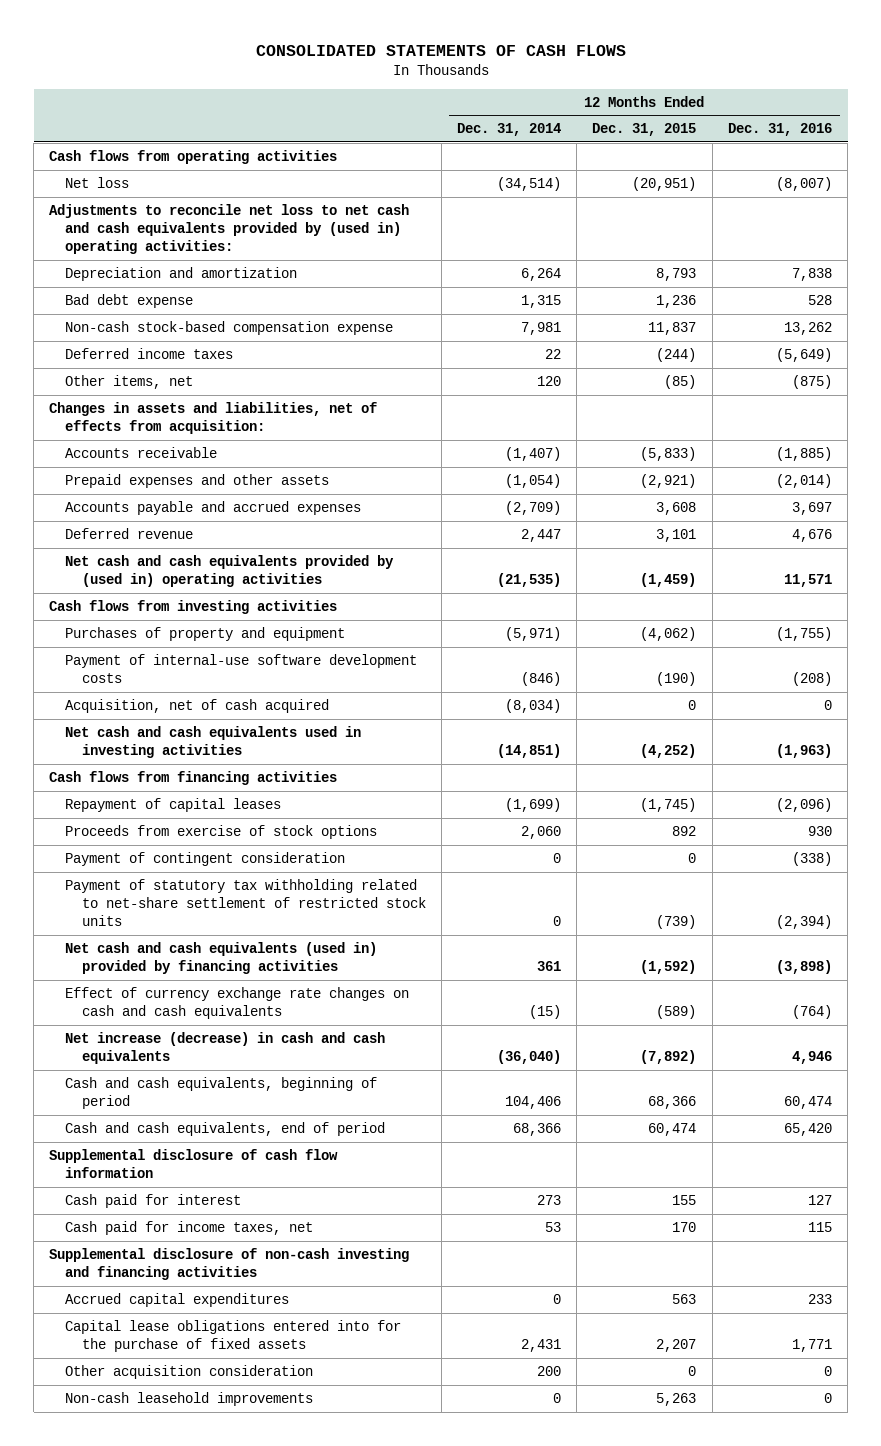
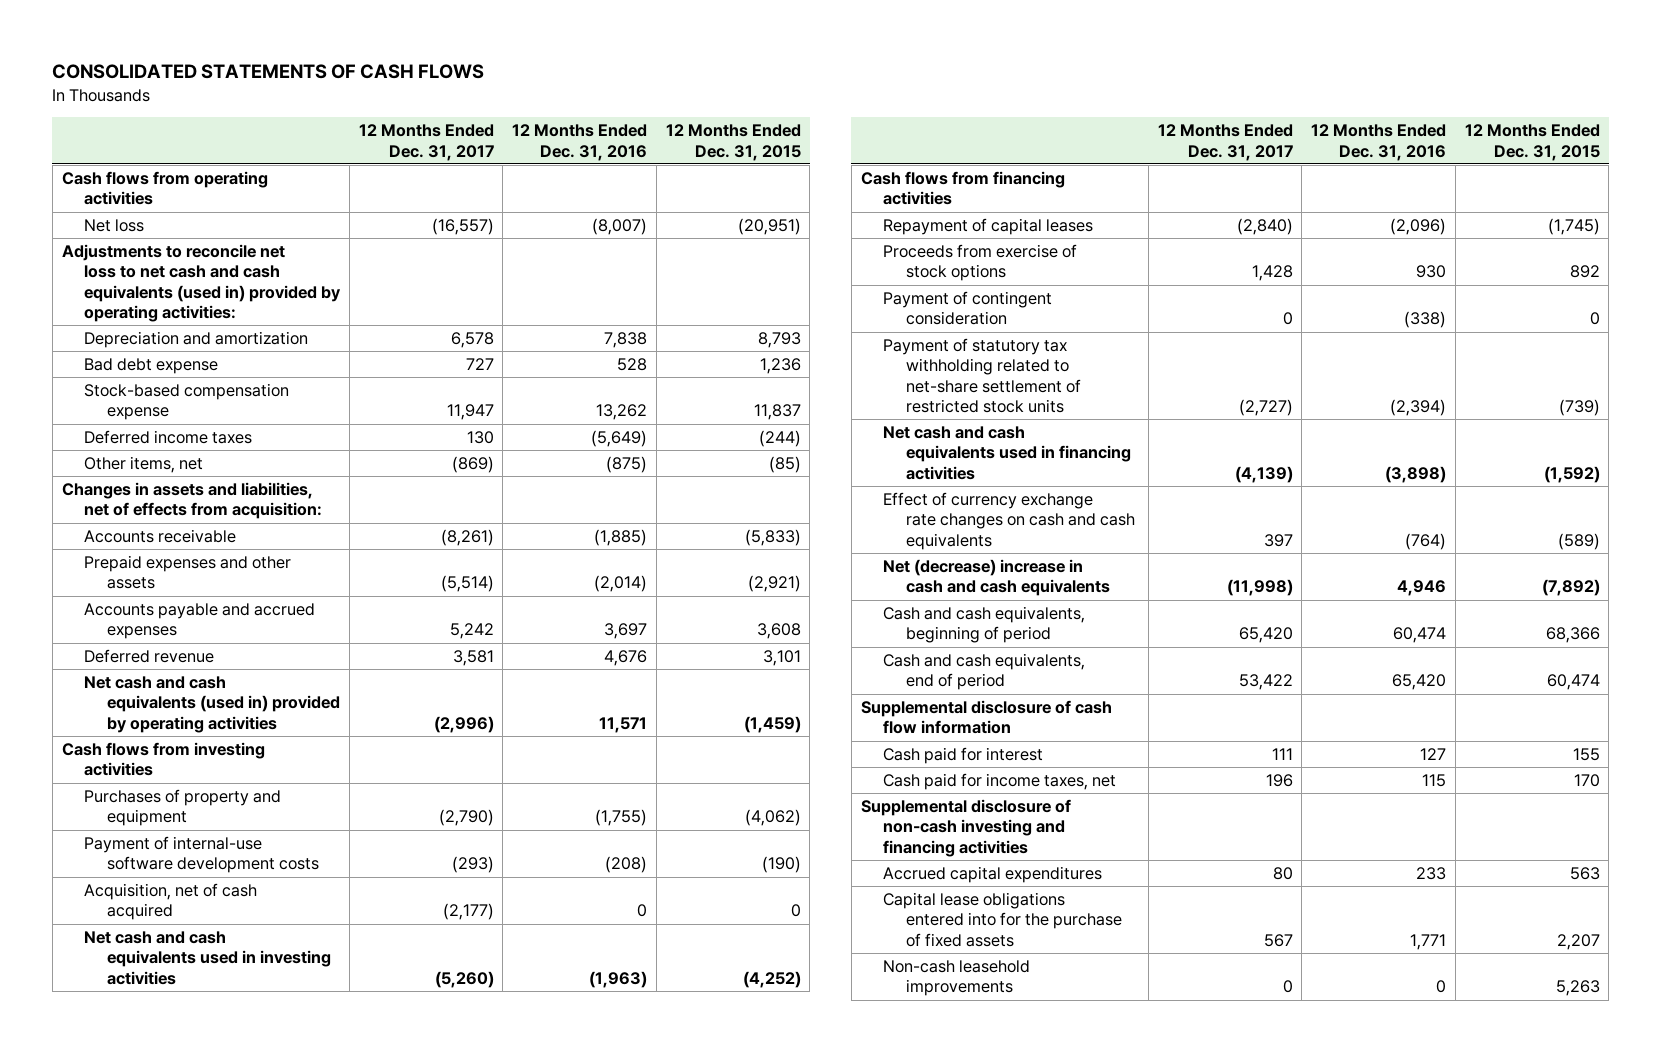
- | 12 Months Ended Dec. 31, 2014 | 12 Months Ended Dec. 31, 2015 | 12 Months Ended Dec. 31, 2016
+ | 12 Months Ended Dec. 31, 2017 | 12 Months Ended Dec. 31, 2016 | 12 Months Ended Dec. 31, 2015
- Adjustments to reconcile net loss to net cash and cash equivalents provided by (used in) operating activities:
+ Adjustments to reconcile net loss to net cash and cash equivalents (used in) provided by operating activities:
- Non-cash stock-based compensation expense | 7,981 | 11,837 | 13,262
+ Stock-based compensation expense | 11,947 | 13,262 | 11,837
- Net cash and cash equivalents provided by (used in) operating activities | (21,535) | (1,459) | 11,571
+ Net cash and cash equivalents (used in) provided by operating activities | (2,996) | 11,571 | (1,459)
- Net cash and cash equivalents (used in) provided by financing activities | 361 | (1,592) | (3,898)
+ Net cash and cash equivalents used in financing activities | (4,139) | (3,898) | (1,592)
- Net increase (decrease) in cash and cash equivalents | (36,040) | (7,892) | 4,946
+ Net (decrease) increase in cash and cash equivalents | (11,998) | 4,946 | (7,892)
- Other acquisition consideration | 200 | 0 | 0

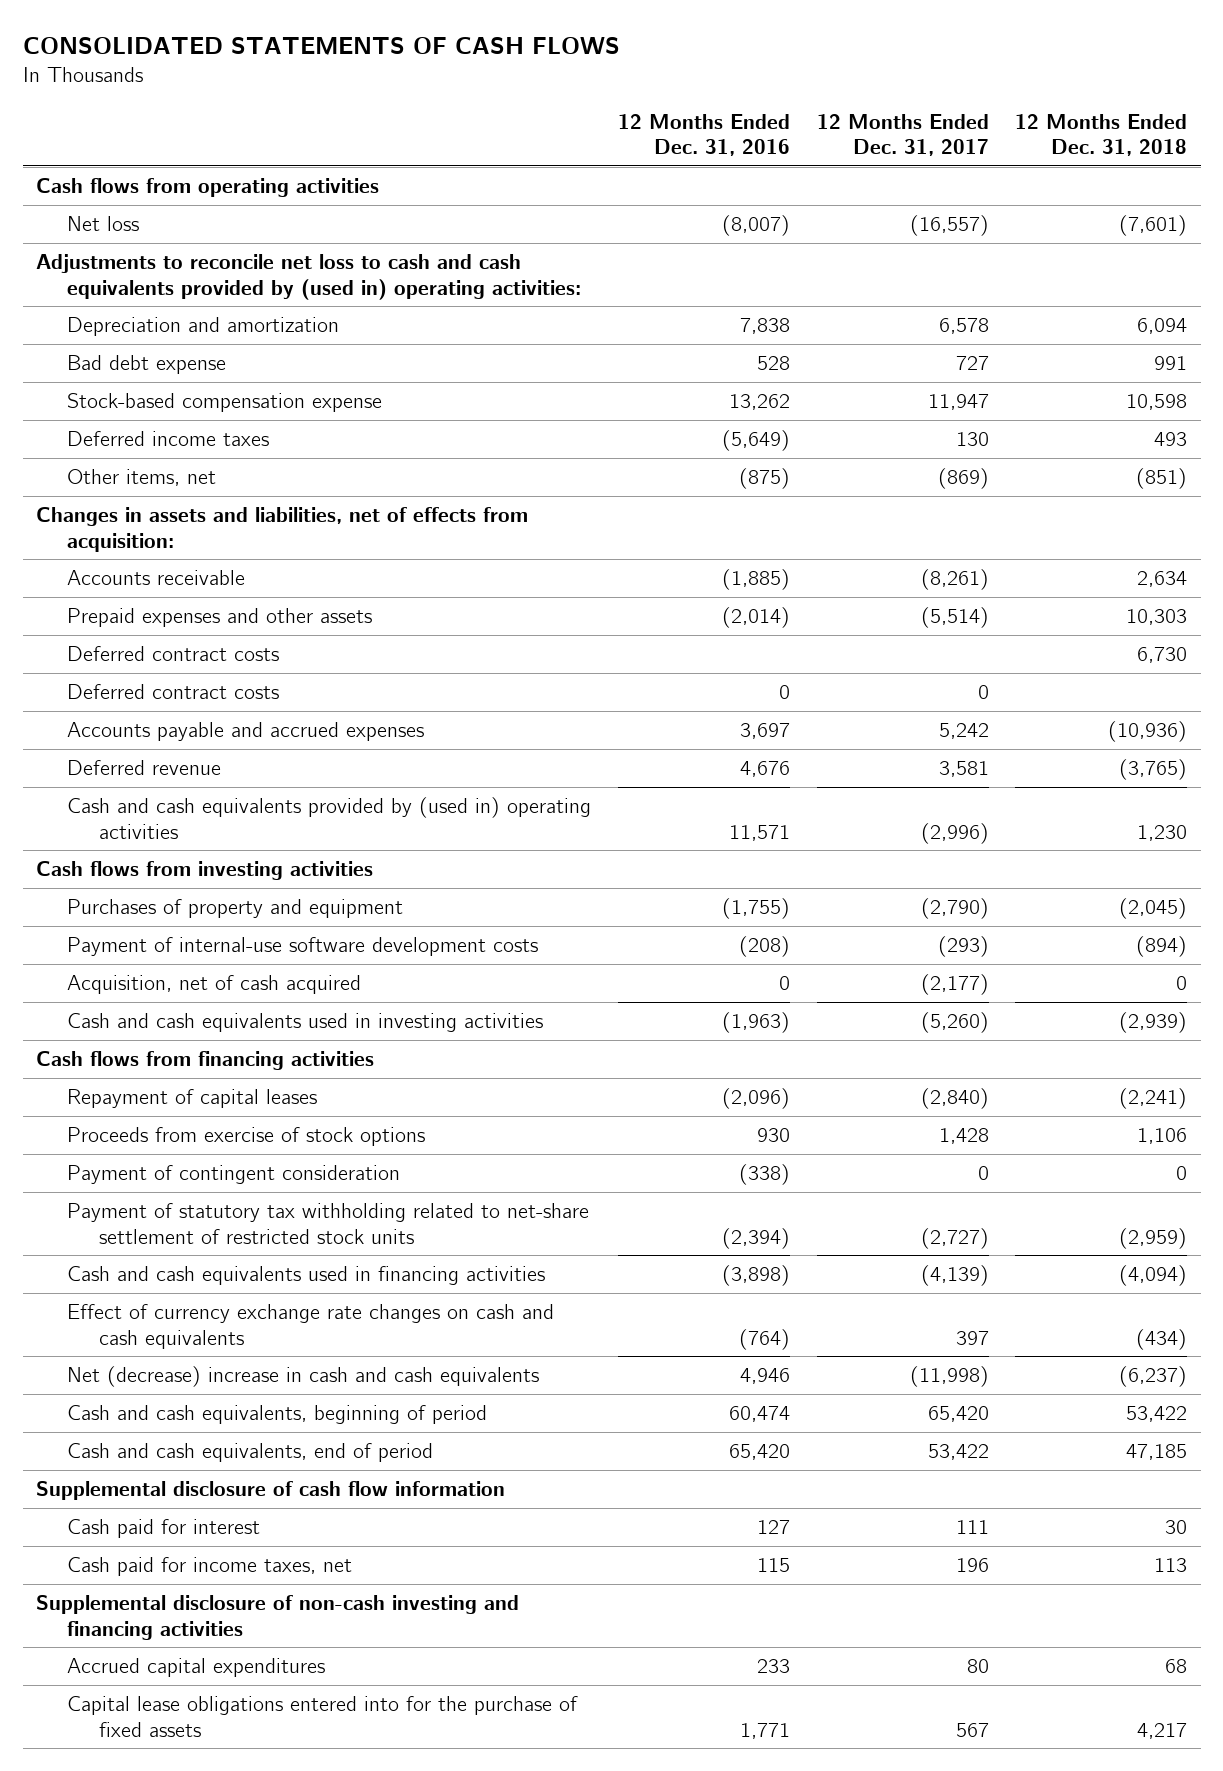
- | 12 Months Ended Dec. 31, 2017 | 12 Months Ended Dec. 31, 2016 | 12 Months Ended Dec. 31, 2015
+ | 12 Months Ended Dec. 31, 2016 | 12 Months Ended Dec. 31, 2017 | 12 Months Ended Dec. 31, 2018
- Adjustments to reconcile net loss to net cash and cash equivalents (used in) provided by operating activities:
+ Adjustments to reconcile net loss to cash and cash equivalents provided by (used in) operating activities:
+ Deferred contract costs | | | 6,730
+ Deferred contract costs | 0 | 0 |
- Net cash and cash equivalents (used in) provided by operating activities | (2,996) | 11,571 | (1,459)
+ Cash and cash equivalents provided by (used in) operating activities | 11,571 | (2,996) | 1,230
- Net cash and cash equivalents used in investing activities | (5,260) | (1,963) | (4,252)
+ Cash and cash equivalents used in investing activities | (1,963) | (5,260) | (2,939)
- Net cash and cash equivalents used in financing activities | (4,139) | (3,898) | (1,592)
+ Cash and cash equivalents used in financing activities | (3,898) | (4,139) | (4,094)
- Non-cash leasehold improvements | 0 | 0 | 5,263

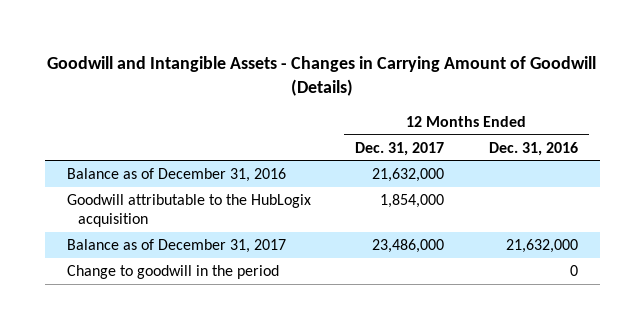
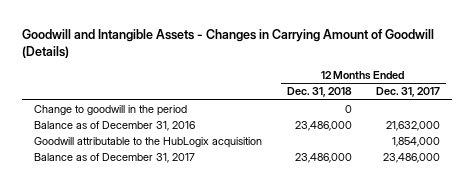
- | 12 Months Ended Dec. 31, 2017 | 12 Months Ended Dec. 31, 2016
+ | 12 Months Ended Dec. 31, 2018 | 12 Months Ended Dec. 31, 2017
moved up: Change to goodwill in the period | 0 |

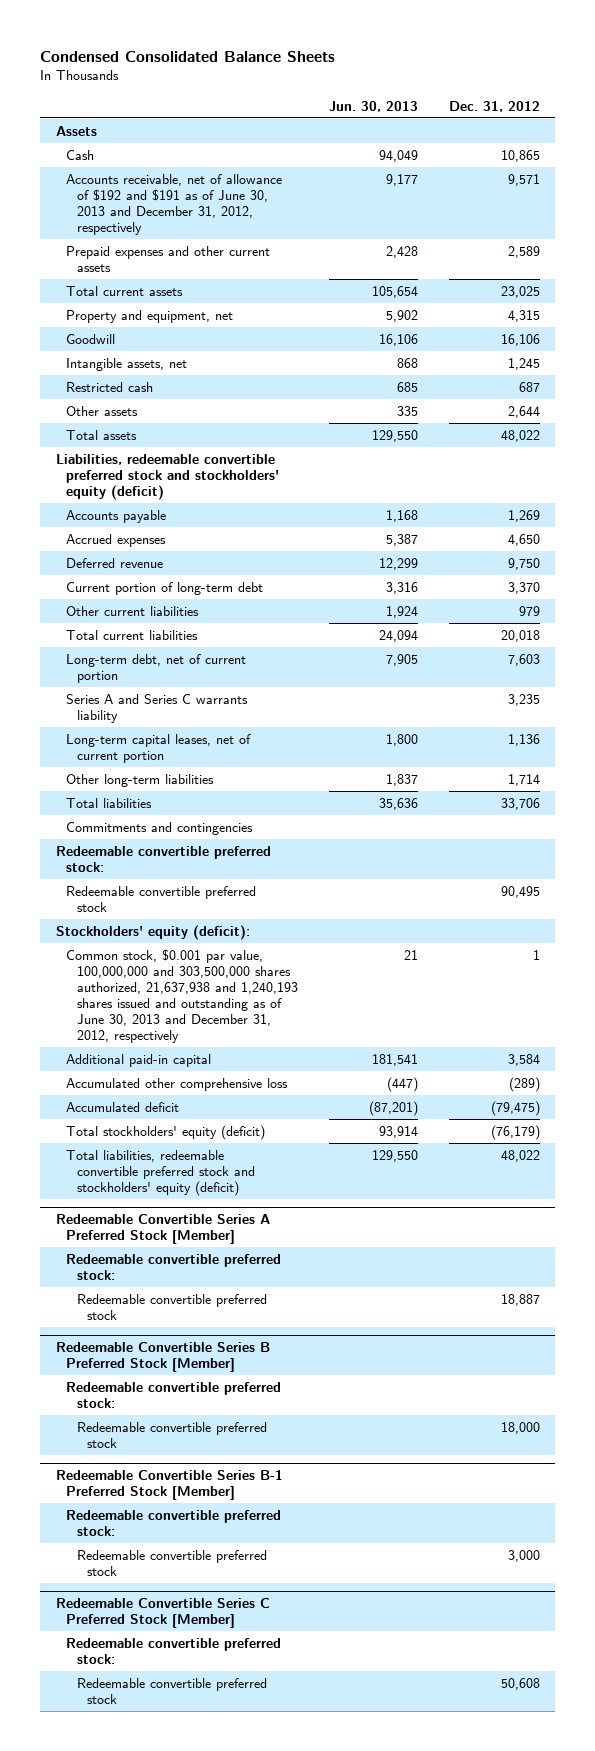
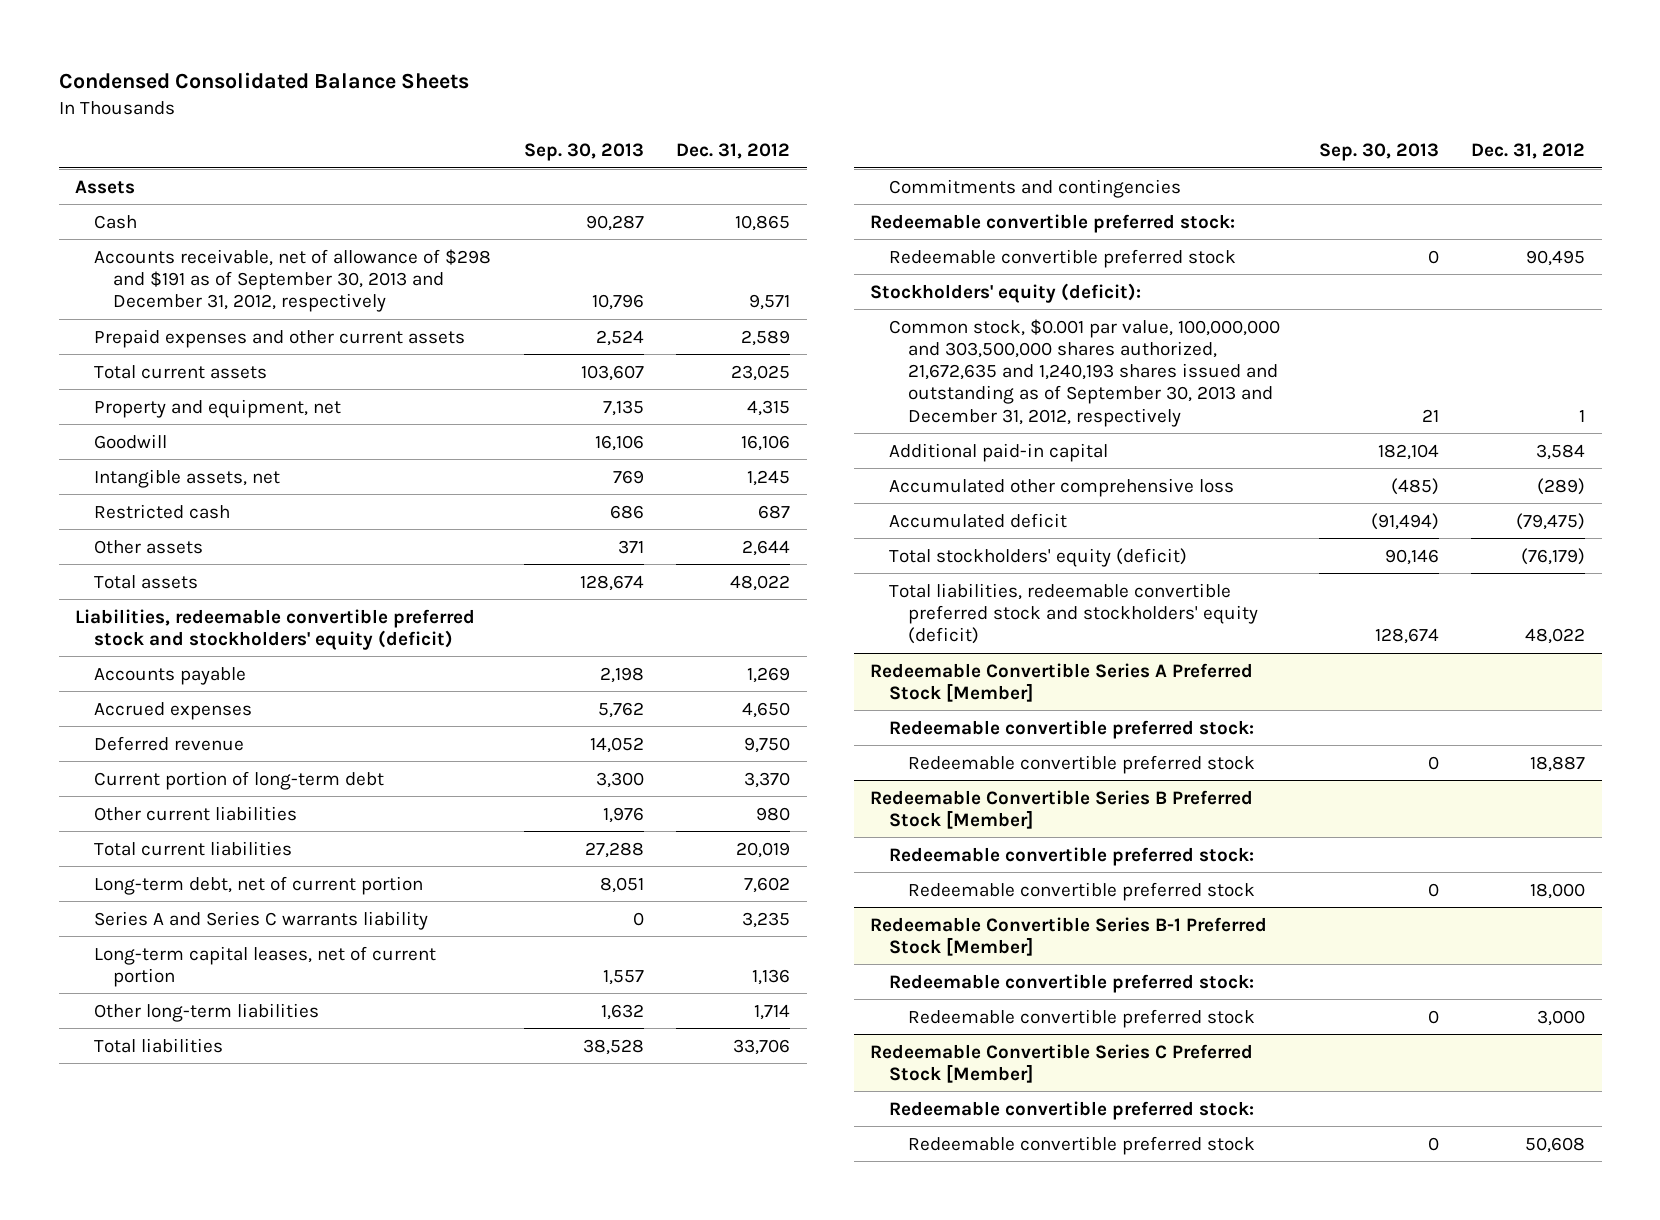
- | Jun. 30, 2013 | Dec. 31, 2012
+ | Sep. 30, 2013 | Dec. 31, 2012
- Accounts receivable, net of allowance of $192 and $191 as of June 30, 2013 and December 31, 2012, respectively | 9,177 | 9,571
+ Accounts receivable, net of allowance of $298 and $191 as of September 30, 2013 and December 31, 2012, respectively | 10,796 | 9,571
- Other current liabilities | 1,924 | 979
- Total current liabilities | 24,094 | 20,018
- Long-term debt, net of current portion | 7,905 | 7,603
+ Other current liabilities | 1,976 | 980
+ Total current liabilities | 27,288 | 20,019
+ Long-term debt, net of current portion | 8,051 | 7,602
- Common stock, $0.001 par value, 100,000,000 and 303,500,000 shares authorized, 21,637,938 and 1,240,193 shares issued and outstanding as of June 30, 2013 and December 31, 2012, respectively | 21 | 1
+ Common stock, $0.001 par value, 100,000,000 and 303,500,000 shares authorized, 21,672,635 and 1,240,193 shares issued and outstanding as of September 30, 2013 and December 31, 2012, respectively | 21 | 1

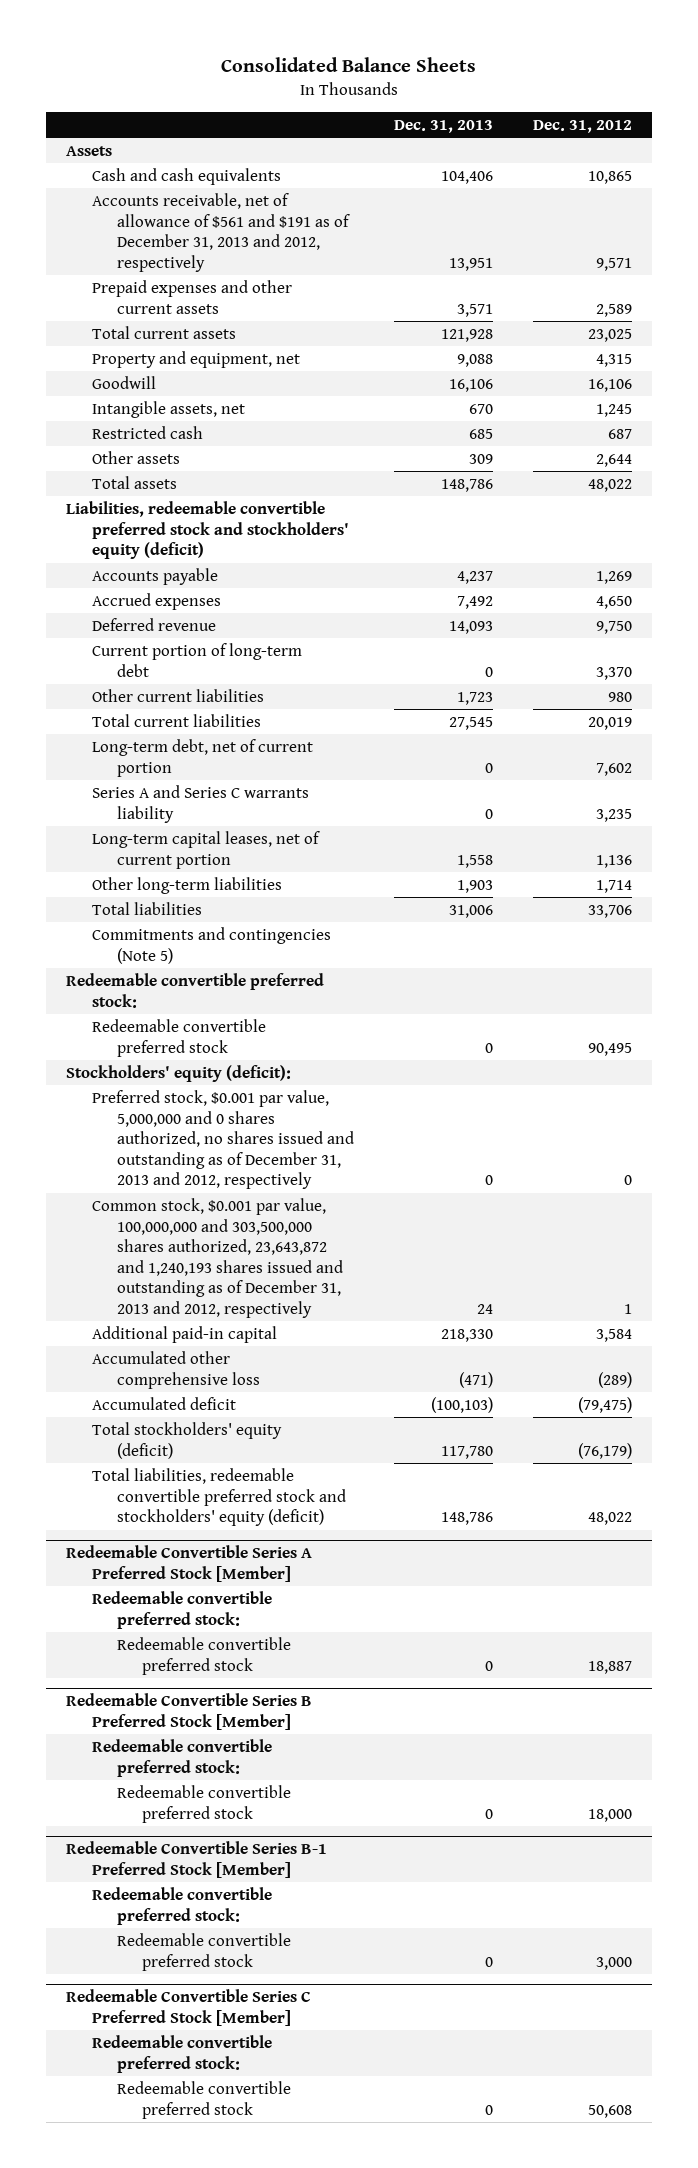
- Condensed Consolidated Balance Sheets
+ Consolidated Balance Sheets
- | Sep. 30, 2013 | Dec. 31, 2012
+ | Dec. 31, 2013 | Dec. 31, 2012
- Cash | 90,287 | 10,865
- Accounts receivable, net of allowance of $298 and $191 as of September 30, 2013 and December 31, 2012, respectively | 10,796 | 9,571
+ Cash and cash equivalents | 104,406 | 10,865
+ Accounts receivable, net of allowance of $561 and $191 as of December 31, 2013 and 2012, respectively | 13,951 | 9,571
- Commitments and contingencies
+ Commitments and contingencies (Note 5)
- Common stock, $0.001 par value, 100,000,000 and 303,500,000 shares authorized, 21,672,635 and 1,240,193 shares issued and outstanding as of September 30, 2013 and December 31, 2012, respectively | 21 | 1
+ Preferred stock, $0.001 par value, 5,000,000 and 0 shares authorized, no shares issued and outstanding as of December 31, 2013 and 2012, respectively | 0 | 0
+ Common stock, $0.001 par value, 100,000,000 and 303,500,000 shares authorized, 23,643,872 and 1,240,193 shares issued and outstanding as of December 31, 2013 and 2012, respectively | 24 | 1

